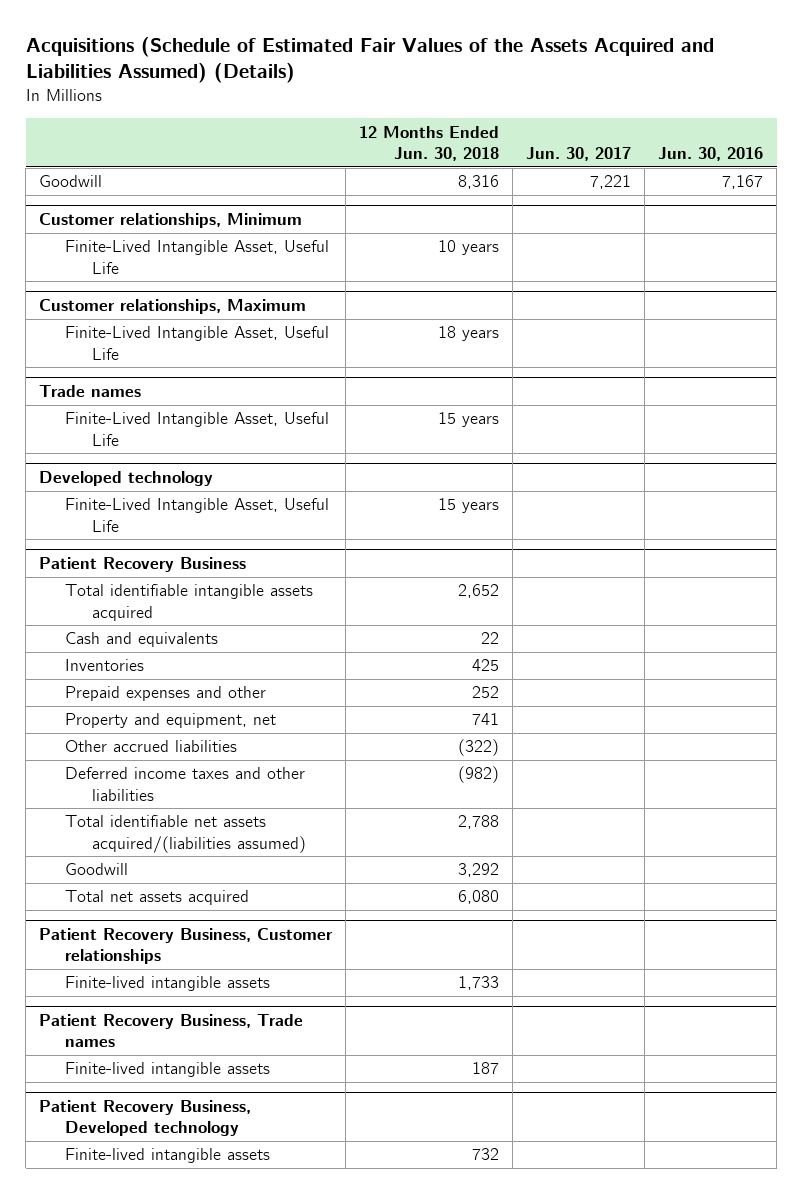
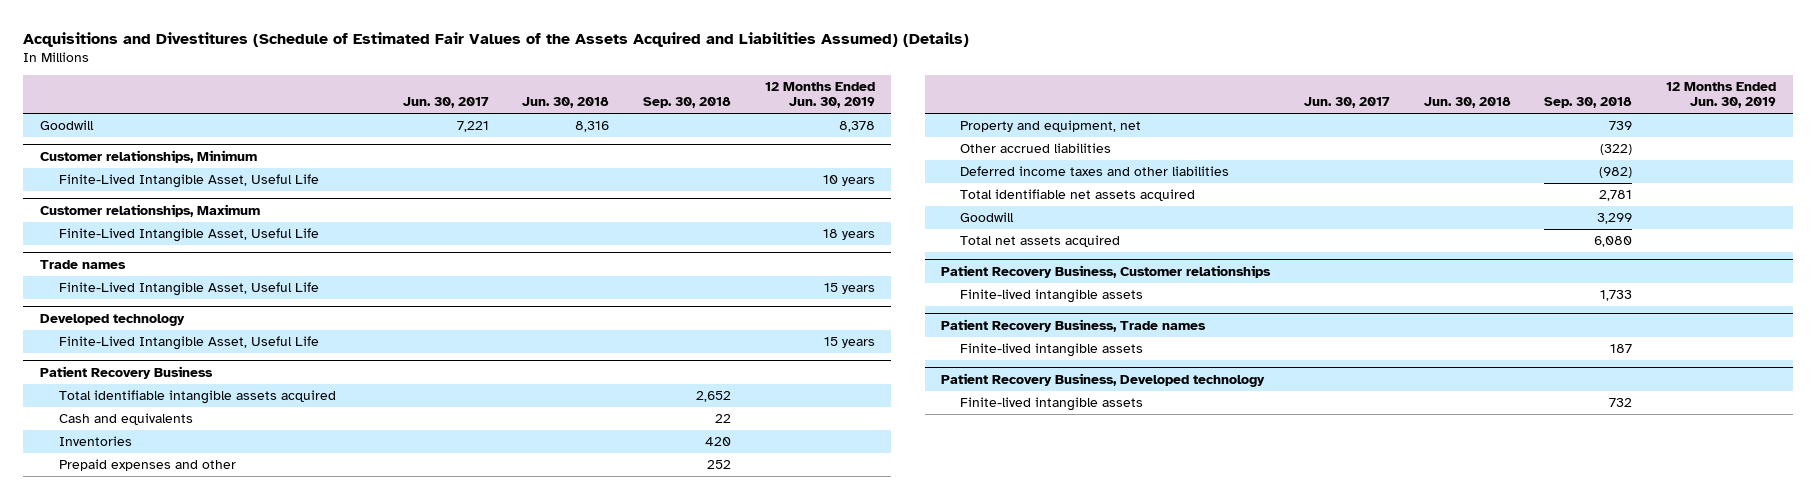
- Acquisitions (Schedule of Estimated Fair Values of the Assets Acquired and Liabilities Assumed) (Details)
+ Acquisitions and Divestitures (Schedule of Estimated Fair Values of the Assets Acquired and Liabilities Assumed) (Details)
- | 12 Months Ended Jun. 30, 2018 | Jun. 30, 2017 | Jun. 30, 2016
+ | Jun. 30, 2017 | Jun. 30, 2018 | Sep. 30, 2018 | 12 Months Ended Jun. 30, 2019
@ Patient Recovery Business
- Total identifiable net assets acquired/(liabilities assumed) | 2,788 | |
+ Total identifiable net assets acquired | | | 2,781 |

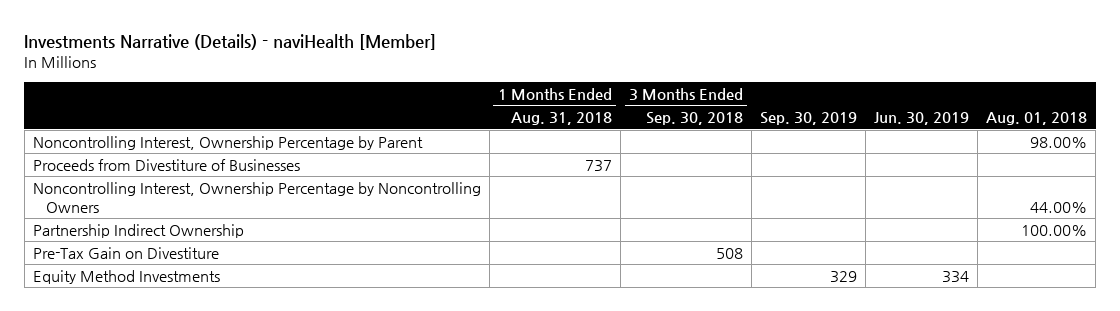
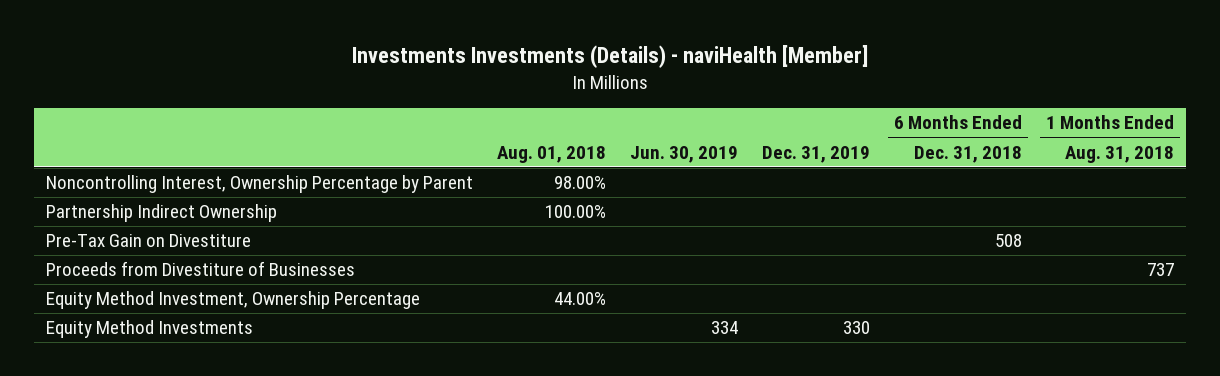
- Investments Narrative (Details) - naviHealth [Member]
+ Investments Investments (Details) - naviHealth [Member]
- | 1 Months Ended Aug. 31, 2018 | 3 Months Ended Sep. 30, 2018 | Sep. 30, 2019 | Jun. 30, 2019 | Aug. 01, 2018
+ | Aug. 01, 2018 | Jun. 30, 2019 | Dec. 31, 2019 | 6 Months Ended Dec. 31, 2018 | 1 Months Ended Aug. 31, 2018
- Noncontrolling Interest, Ownership Percentage by Noncontrolling Owners | | | | | 44.00%
moved down: Proceeds from Divestiture of Businesses | | | | | 737
+ Equity Method Investment, Ownership Percentage | 44.00% | | | |

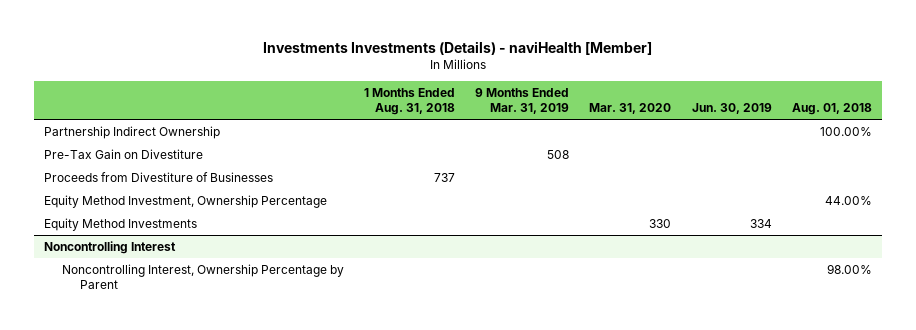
- | Aug. 01, 2018 | Jun. 30, 2019 | Dec. 31, 2019 | 6 Months Ended Dec. 31, 2018 | 1 Months Ended Aug. 31, 2018
+ | 1 Months Ended Aug. 31, 2018 | 9 Months Ended Mar. 31, 2019 | Mar. 31, 2020 | Jun. 30, 2019 | Aug. 01, 2018
- Noncontrolling Interest, Ownership Percentage by Parent | 98.00% | | | |
+ Noncontrolling Interest
+ Noncontrolling Interest, Ownership Percentage by Parent | | | | | 98.00%

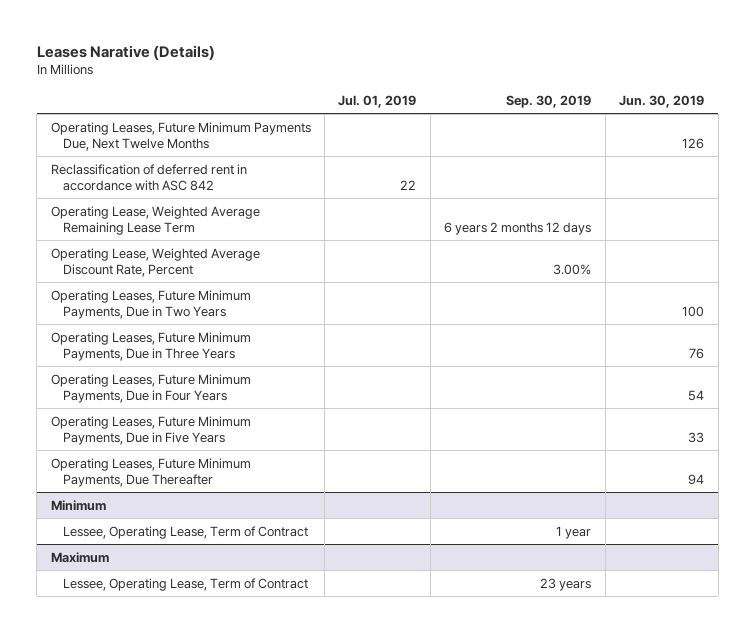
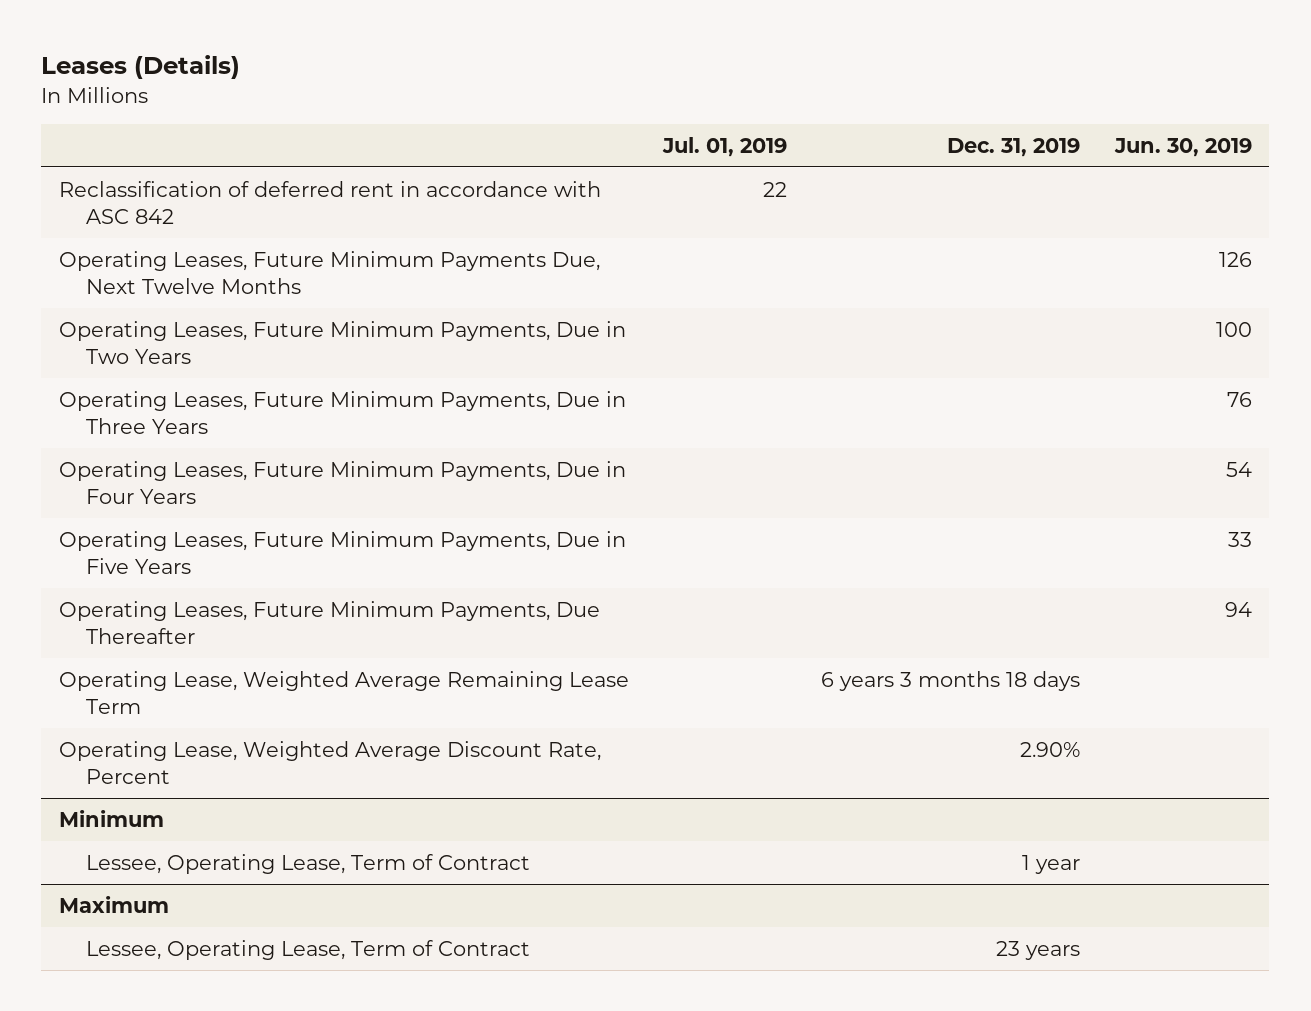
- Leases Narative (Details)
+ Leases (Details)
- | Jul. 01, 2019 | Sep. 30, 2019 | Jun. 30, 2019
+ | Jul. 01, 2019 | Dec. 31, 2019 | Jun. 30, 2019
moved down: Operating Leases, Future Minimum Payments Due, Next Twelve Months | | | 126
moved down: Operating Lease, Weighted Average Remaining Lease Term | | 6 years 3 months 18 days |
moved down: Operating Lease, Weighted Average Discount Rate, Percent | | 2.90% |

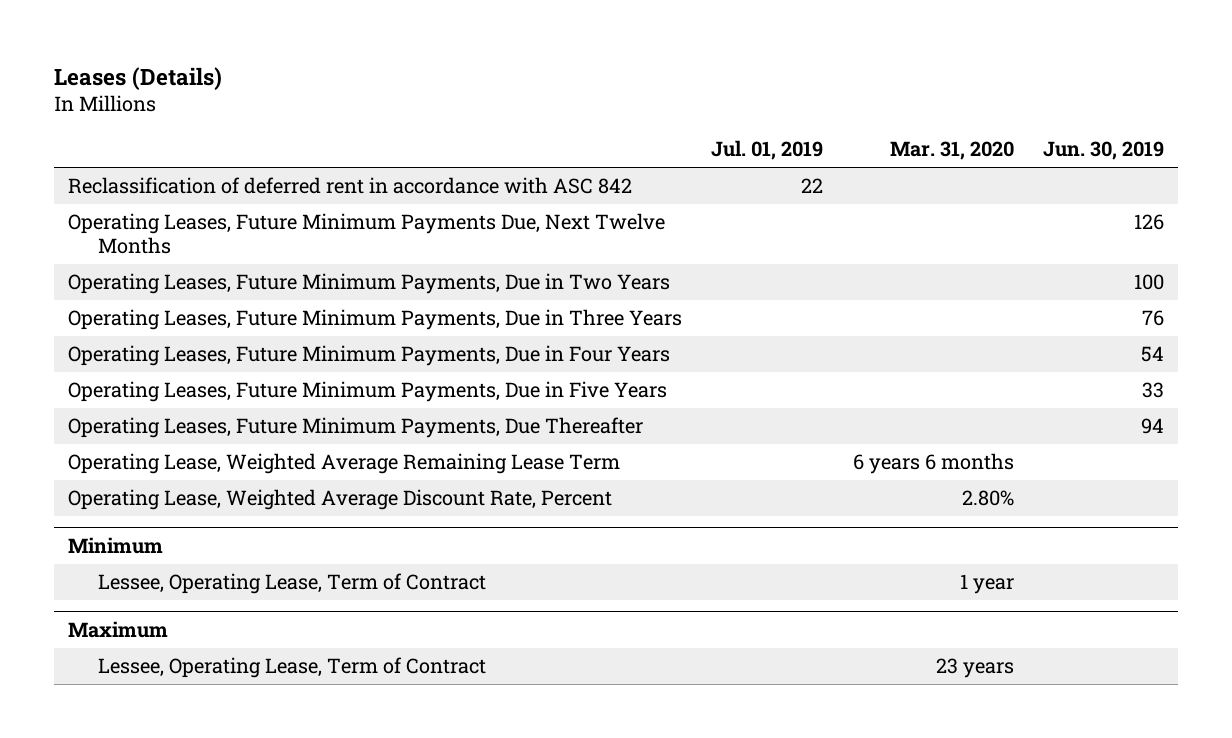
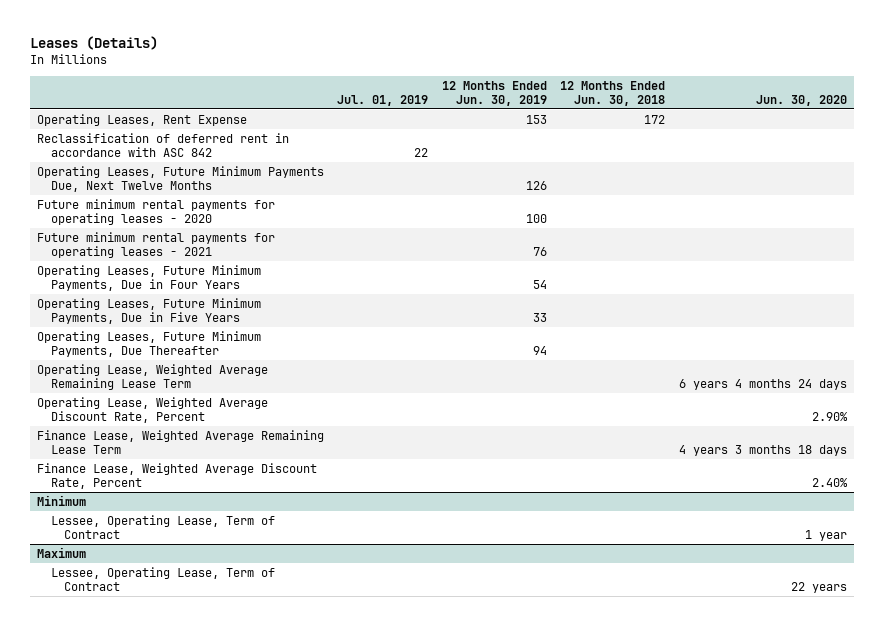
- | Jul. 01, 2019 | Mar. 31, 2020 | Jun. 30, 2019
+ | Jul. 01, 2019 | 12 Months Ended Jun. 30, 2019 | 12 Months Ended Jun. 30, 2018 | Jun. 30, 2020
+ Operating Leases, Rent Expense | | 153 | 172 |
- Operating Leases, Future Minimum Payments, Due in Two Years | | | 100
- Operating Leases, Future Minimum Payments, Due in Three Years | | | 76
+ Future minimum rental payments for operating leases - 2020 | | 100 | |
+ Future minimum rental payments for operating leases - 2021 | | 76 | |
+ Finance Lease, Weighted Average Remaining Lease Term | | | | 4 years 3 months 18 days
+ Finance Lease, Weighted Average Discount Rate, Percent | | | | 2.40%

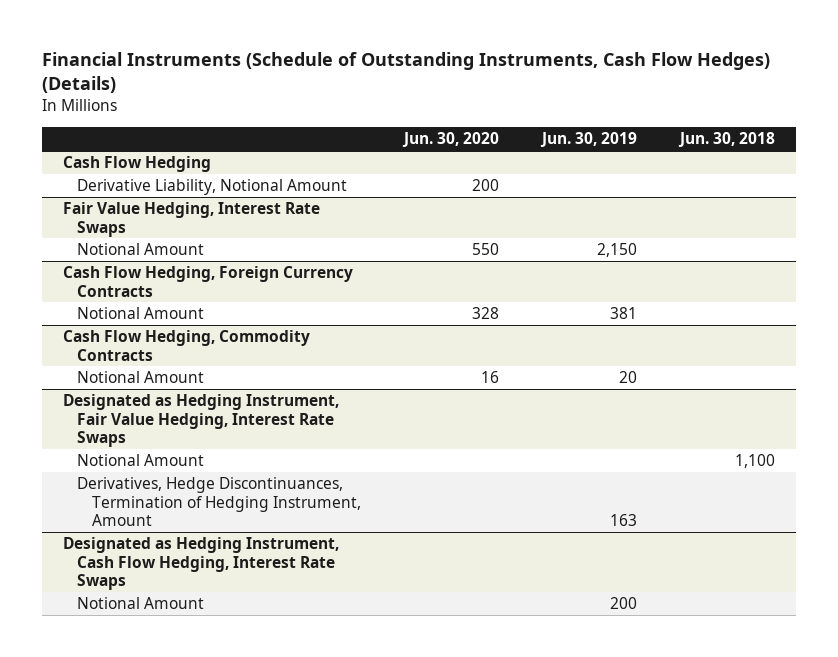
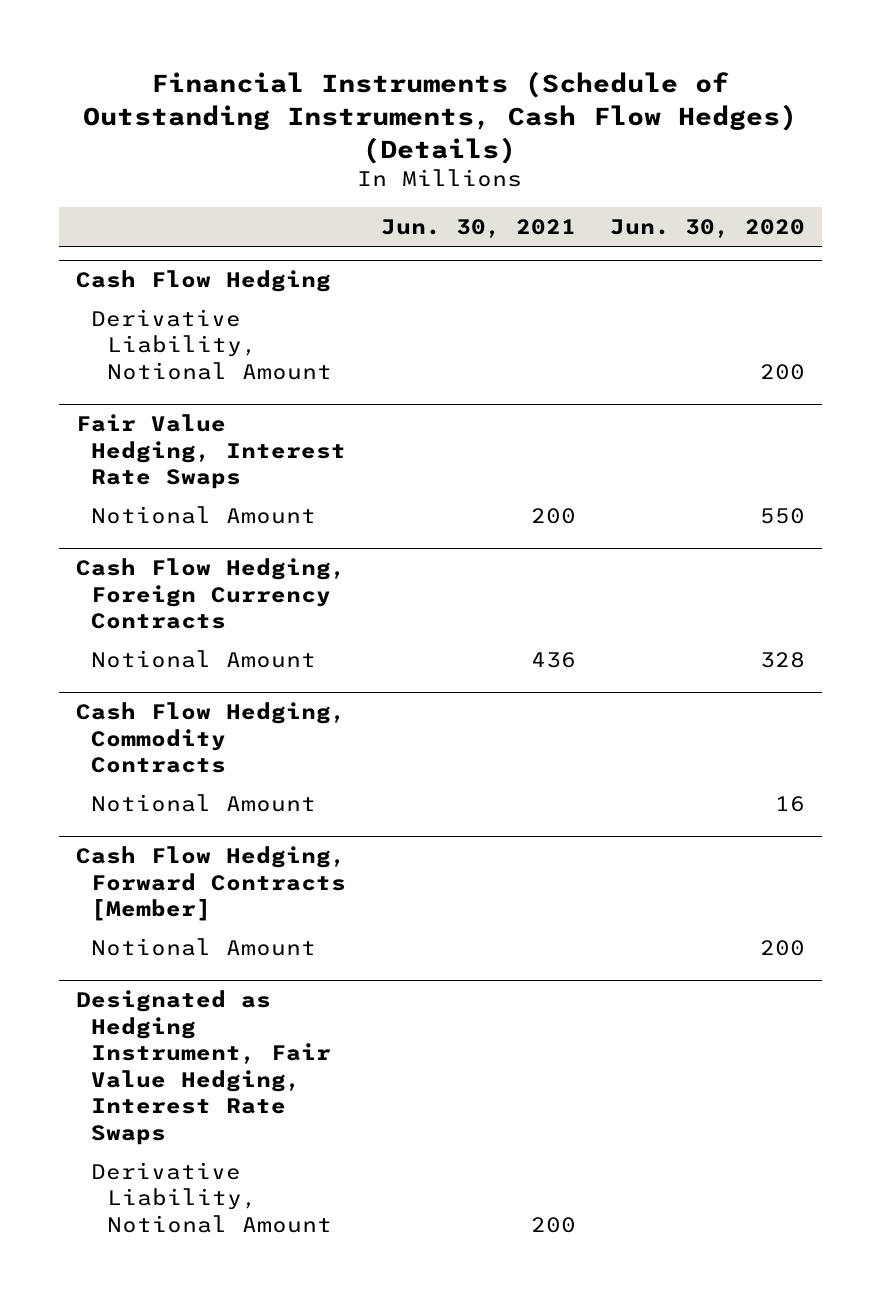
- | Jun. 30, 2020 | Jun. 30, 2019 | Jun. 30, 2018
+ | Jun. 30, 2021 | Jun. 30, 2020
+ Cash Flow Hedging, Forward Contracts [Member]
+ Notional Amount | | 200
@ Designated as Hedging Instrument, Fair Value Hedging, Interest Rate Swaps
- Notional Amount | | | 1,100
- Derivatives, Hedge Discontinuances, Termination of Hedging Instrument, Amount | | 163 |
- Designated as Hedging Instrument, Cash Flow Hedging, Interest Rate Swaps
- Notional Amount | | 200 |
@ Designated as Hedging Instrument, Fair Value Hedging, Interest Rate Swaps
+ Derivative Liability, Notional Amount | 200 |

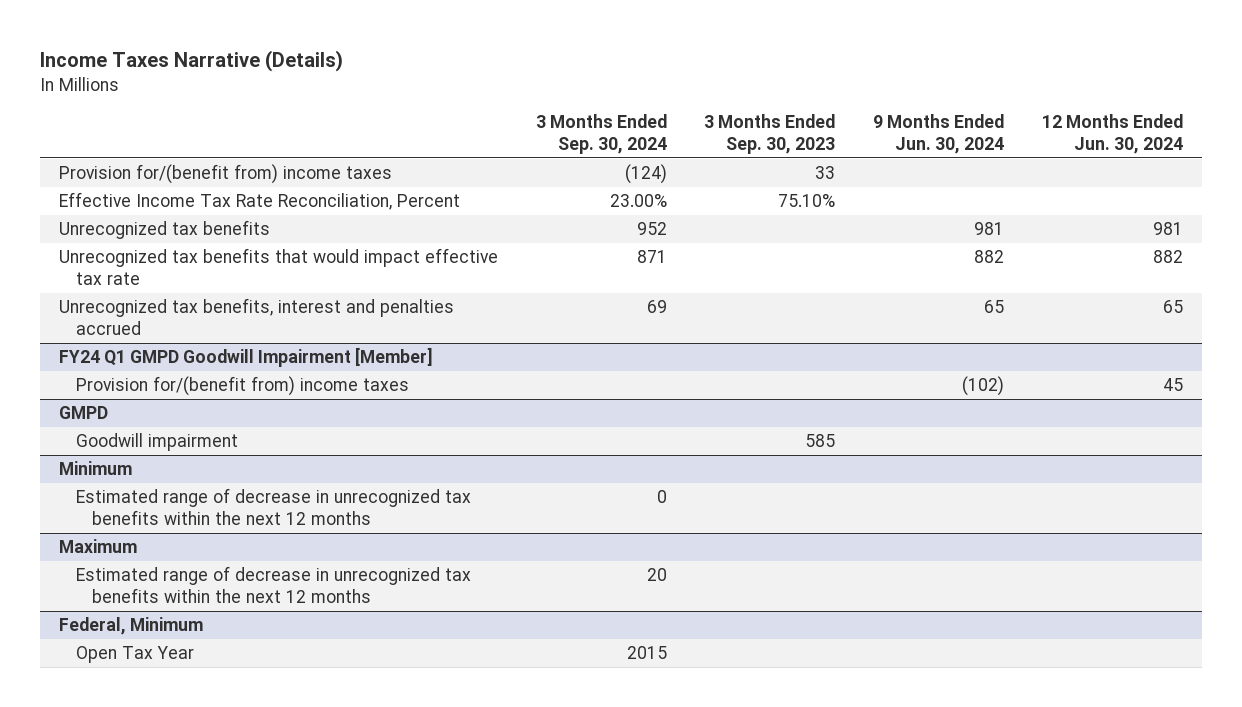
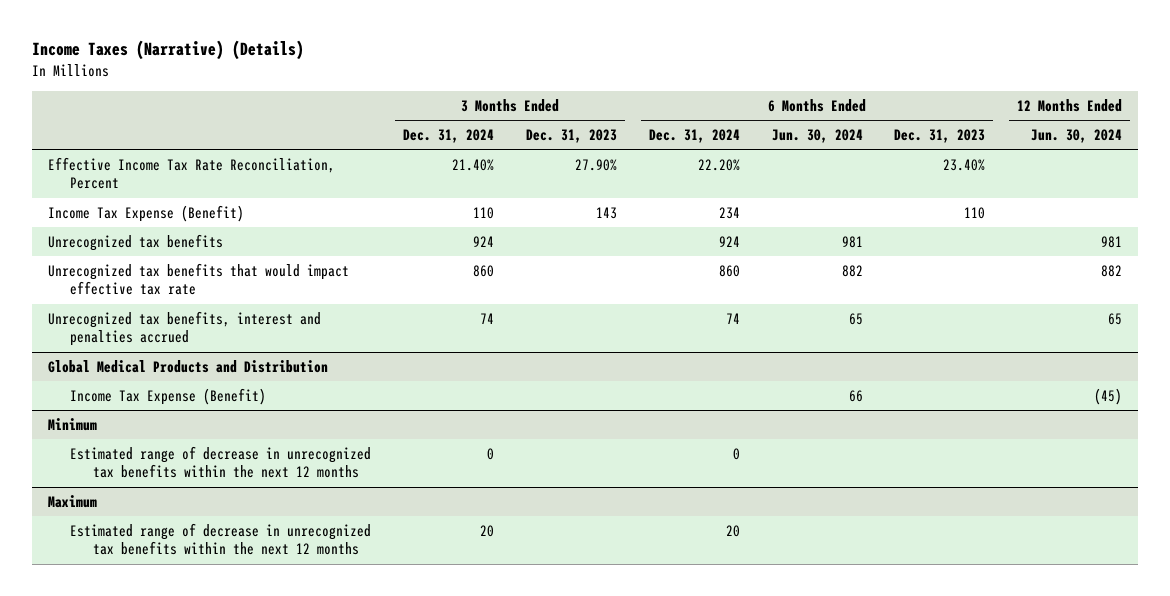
- Income Taxes Narrative (Details)
+ Income Taxes (Narrative) (Details)
- | 3 Months Ended Sep. 30, 2024 | 3 Months Ended Sep. 30, 2023 | 9 Months Ended Jun. 30, 2024 | 12 Months Ended Jun. 30, 2024
+ | 3 Months Ended Dec. 31, 2024 | 3 Months Ended Dec. 31, 2023 | 6 Months Ended Dec. 31, 2024 | 6 Months Ended Jun. 30, 2024 | 6 Months Ended Dec. 31, 2023 | 12 Months Ended Jun. 30, 2024
- Provision for/(benefit from) income taxes | (124) | 33 | |
+ Income Tax Expense (Benefit) | 110 | 143 | 234 | | 110 |
- FY24 Q1 GMPD Goodwill Impairment [Member]
- Provision for/(benefit from) income taxes | | | (102) | 45
- GMPD
- Goodwill impairment | | 585 | |
+ Global Medical Products and Distribution
+ Income Tax Expense (Benefit) | | | | 66 | | (45)
- Federal, Minimum
- Open Tax Year | 2015 | | |

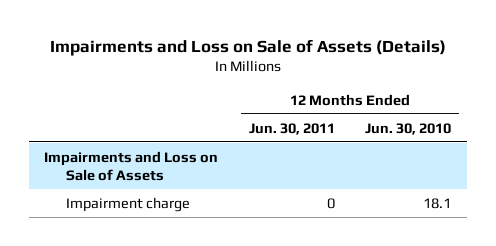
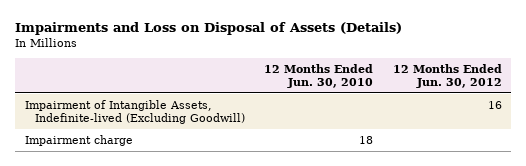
- Impairments and Loss on Sale of Assets (Details)
+ Impairments and Loss on Disposal of Assets (Details)
- | 12 Months Ended Jun. 30, 2011 | 12 Months Ended Jun. 30, 2010
+ | 12 Months Ended Jun. 30, 2010 | 12 Months Ended Jun. 30, 2012
- Impairments and Loss on Sale of Assets
- Impairment charge | 0 | 18.1
+ Impairment of Intangible Assets, Indefinite-lived (Excluding Goodwill) | | 16
+ Impairment charge | 18 |

